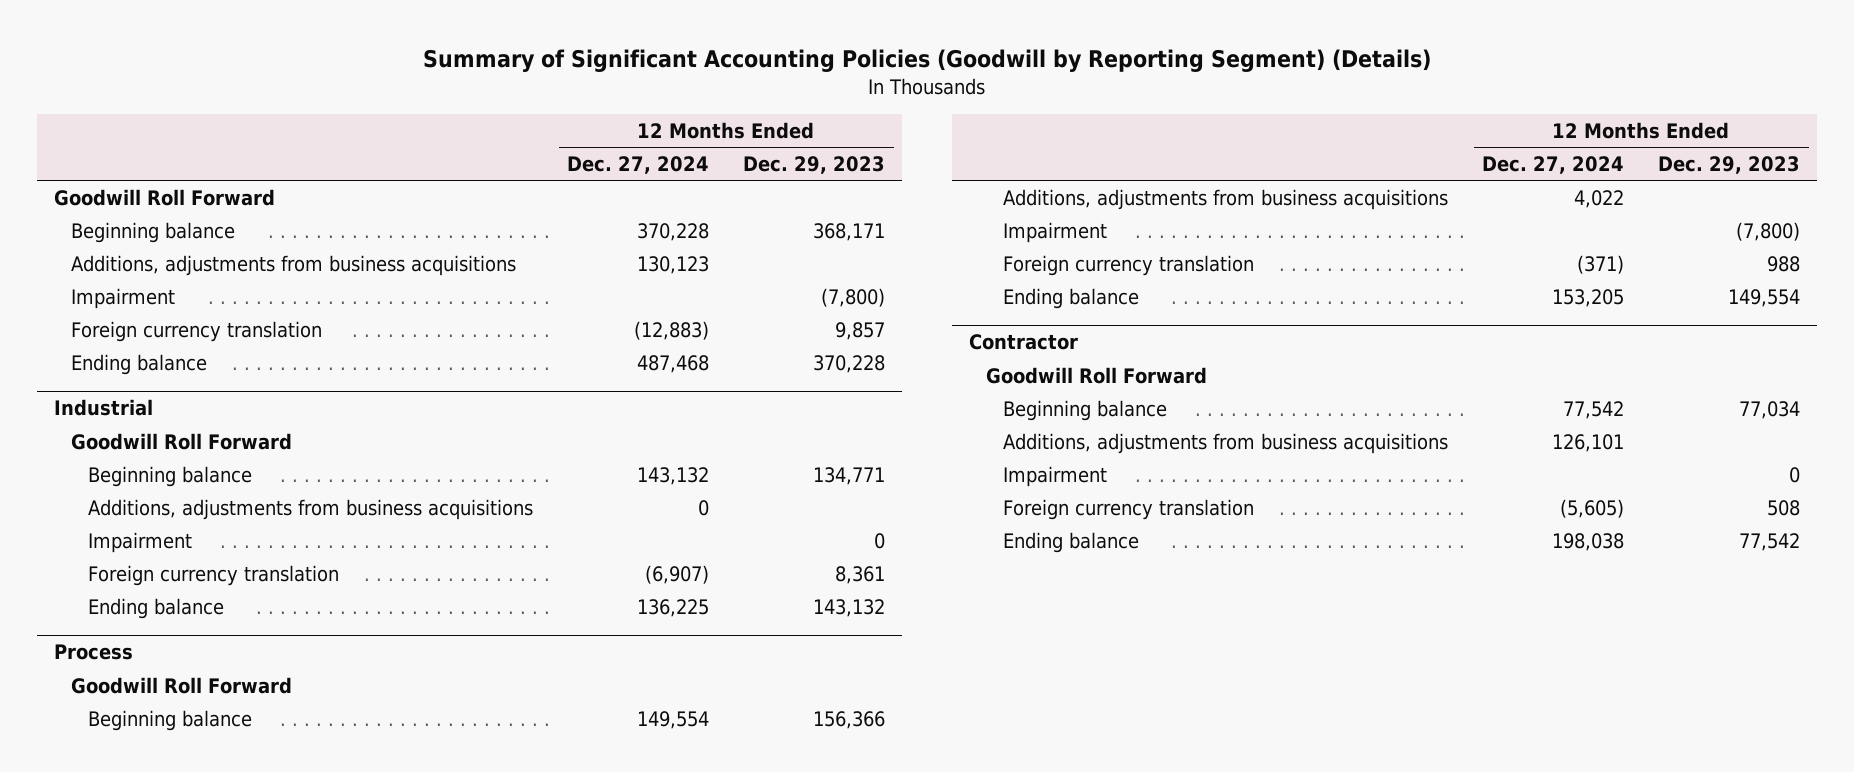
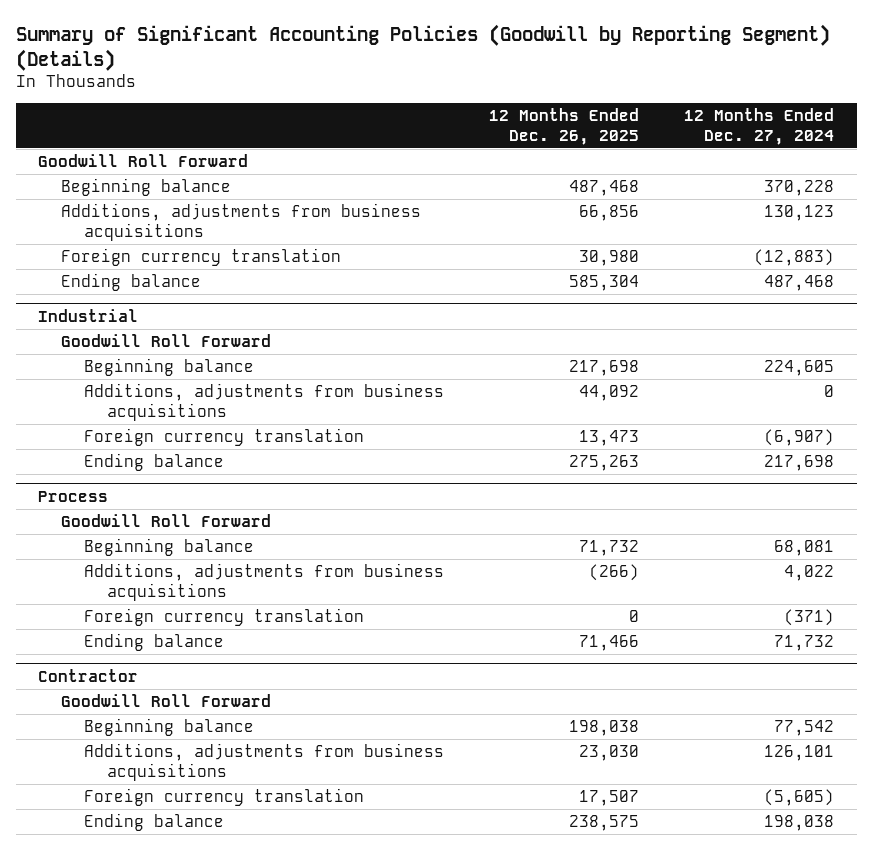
- | 12 Months Ended Dec. 27, 2024 | 12 Months Ended Dec. 29, 2023
+ | 12 Months Ended Dec. 26, 2025 | 12 Months Ended Dec. 27, 2024
- Impairment | | (7,800)
@ Industrial
- Beginning balance | 143,132 | 134,771
+ Beginning balance | 217,698 | 224,605
- Impairment | | 0
- Ending balance | 136,225 | 143,132
+ Ending balance | 275,263 | 217,698
@ Process
- Beginning balance | 149,554 | 156,366
+ Beginning balance | 71,732 | 68,081
- Impairment | | (7,800)
- Ending balance | 153,205 | 149,554
+ Ending balance | 71,466 | 71,732
@ Contractor
- Impairment | | 0

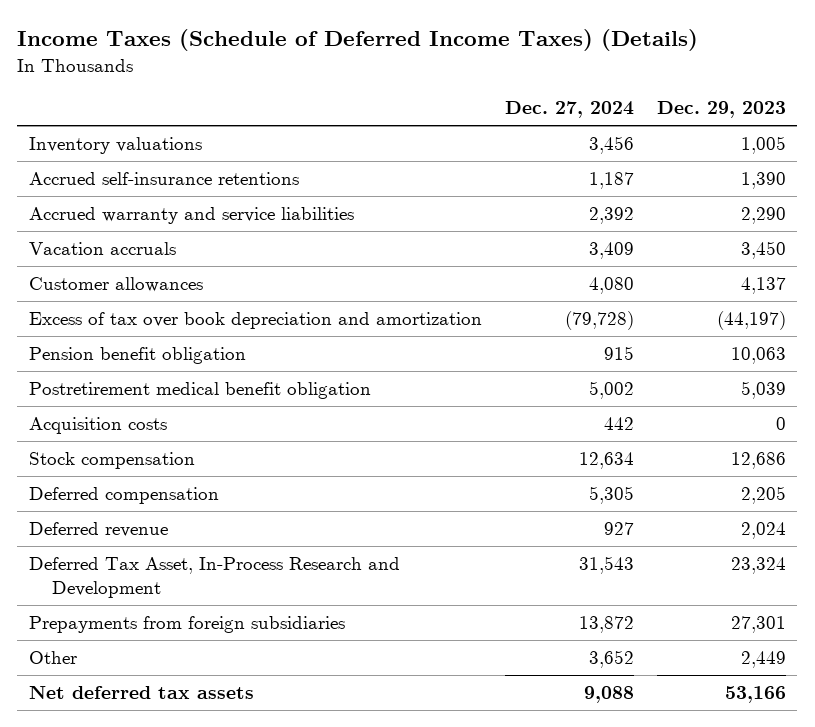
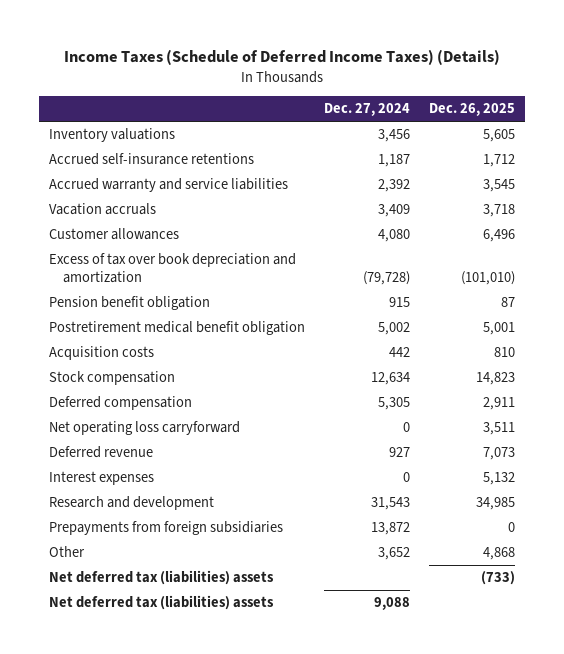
- | Dec. 27, 2024 | Dec. 29, 2023
+ | Dec. 27, 2024 | Dec. 26, 2025
+ Net operating loss carryforward | 0 | 3,511
- Deferred Tax Asset, In-Process Research and Development | 31,543 | 23,324
+ Interest expenses | 0 | 5,132
+ Research and development | 31,543 | 34,985
- Net deferred tax assets | 9,088 | 53,166
+ Net deferred tax (liabilities) assets | | (733)
+ Net deferred tax (liabilities) assets | 9,088 |

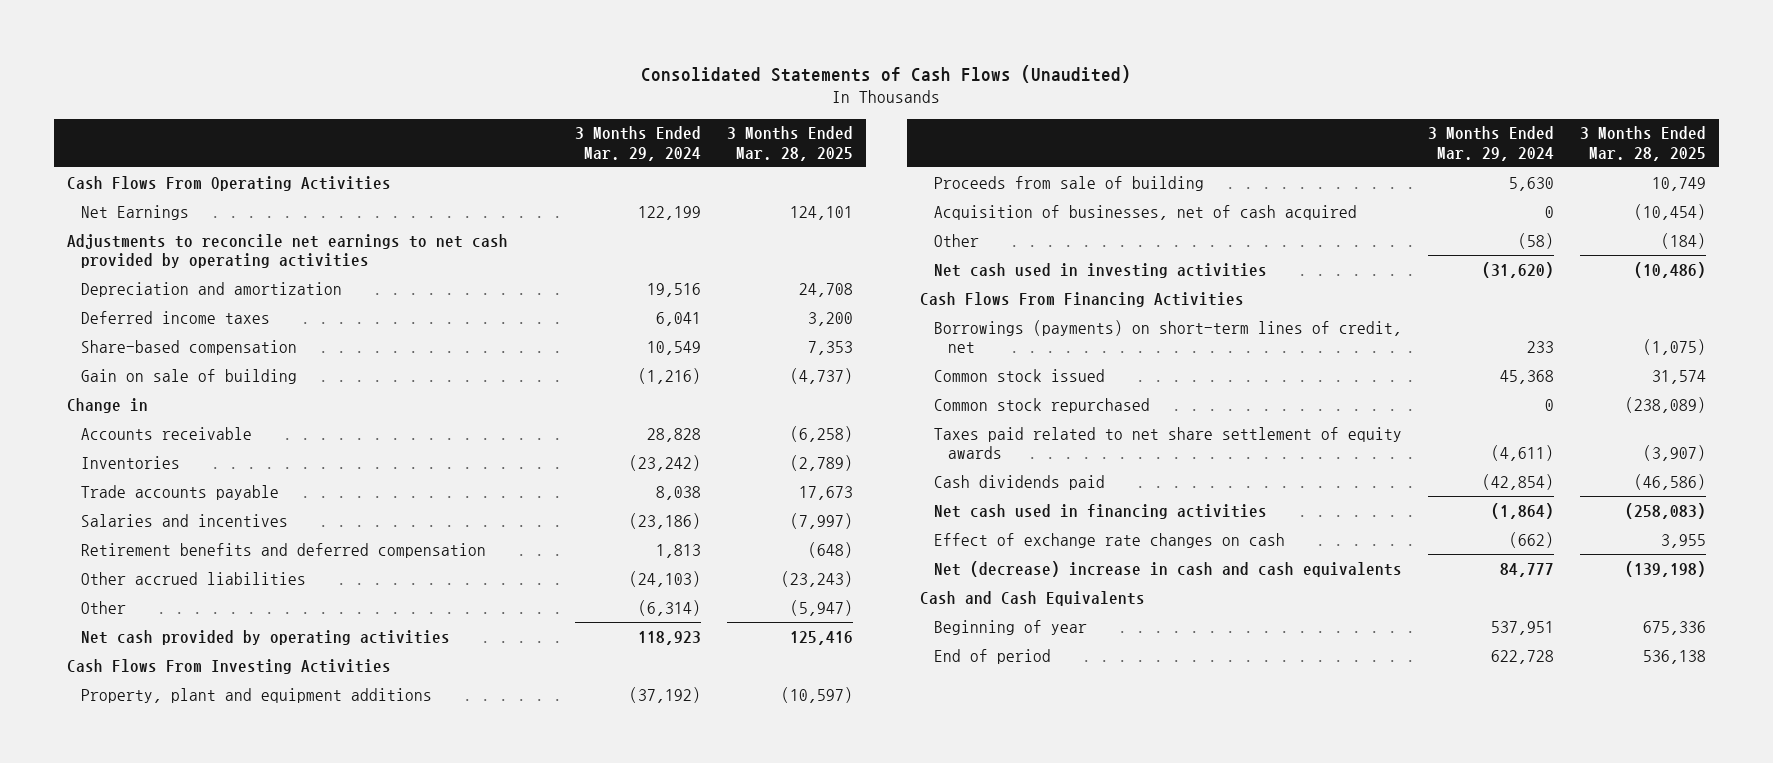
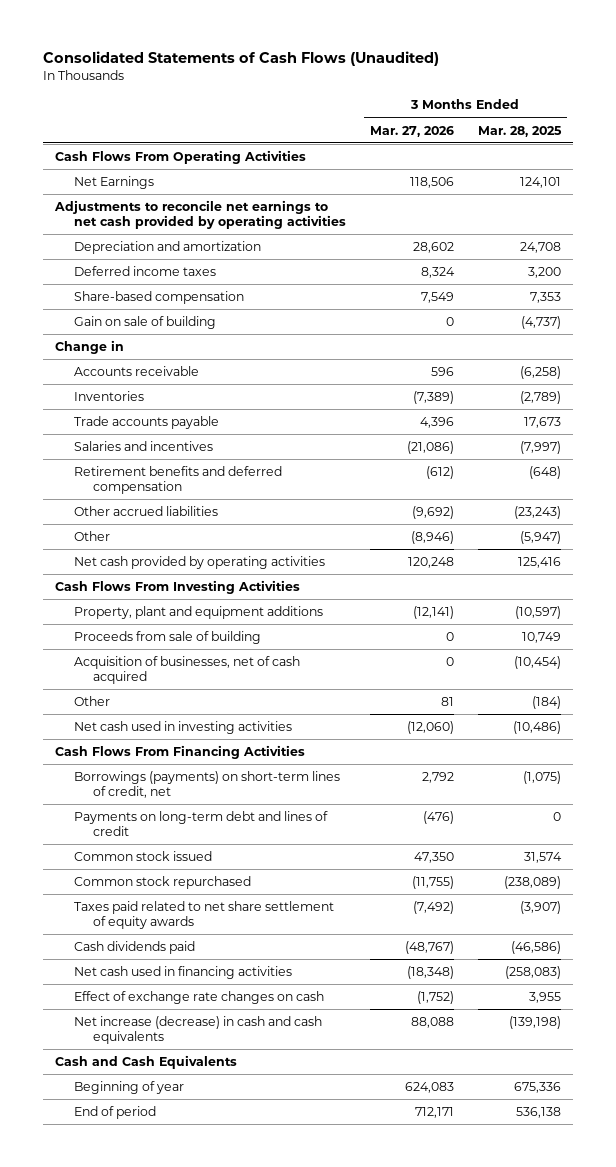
- | 3 Months Ended Mar. 29, 2024 | 3 Months Ended Mar. 28, 2025
+ | 3 Months Ended Mar. 27, 2026 | 3 Months Ended Mar. 28, 2025
+ Payments on long-term debt and lines of credit | (476) | 0
- Net (decrease) increase in cash and cash equivalents | 84,777 | (139,198)
+ Net increase (decrease) in cash and cash equivalents | 88,088 | (139,198)

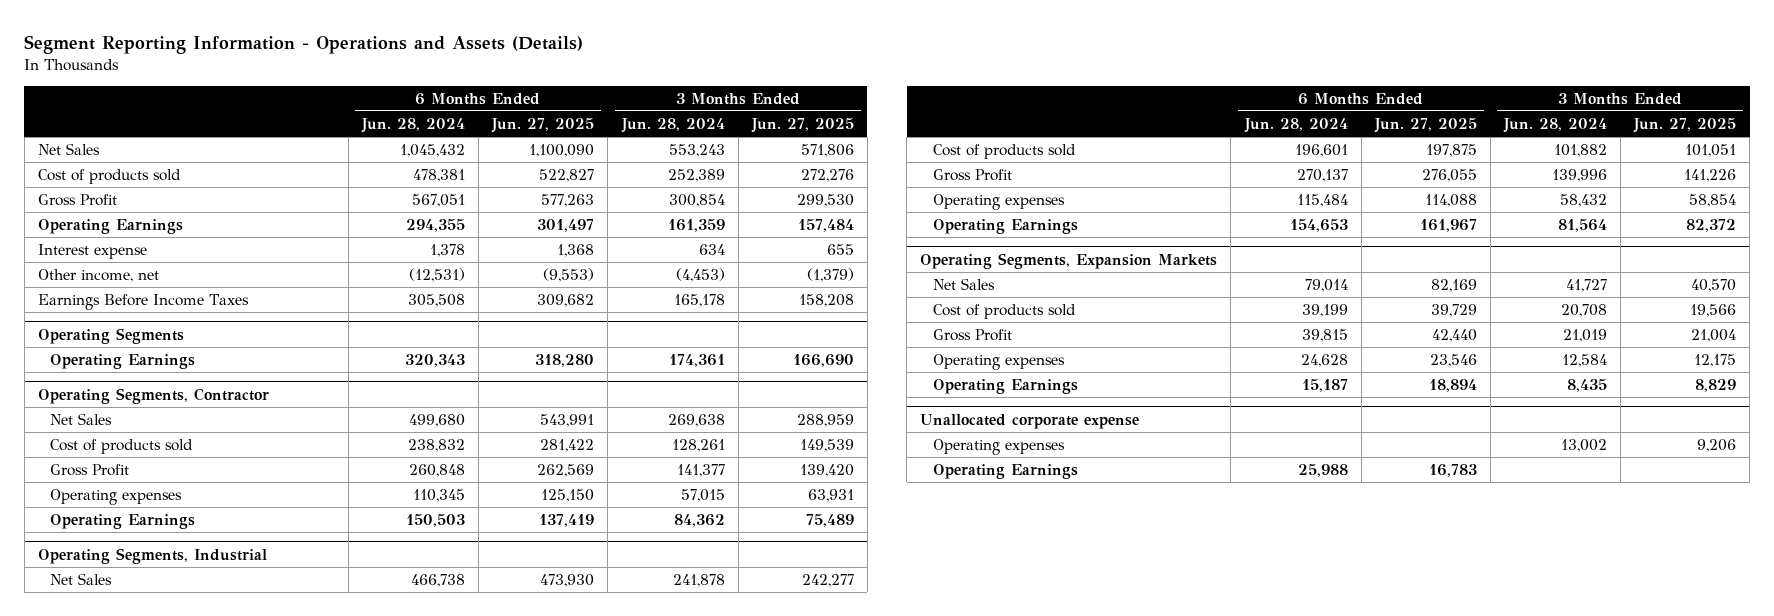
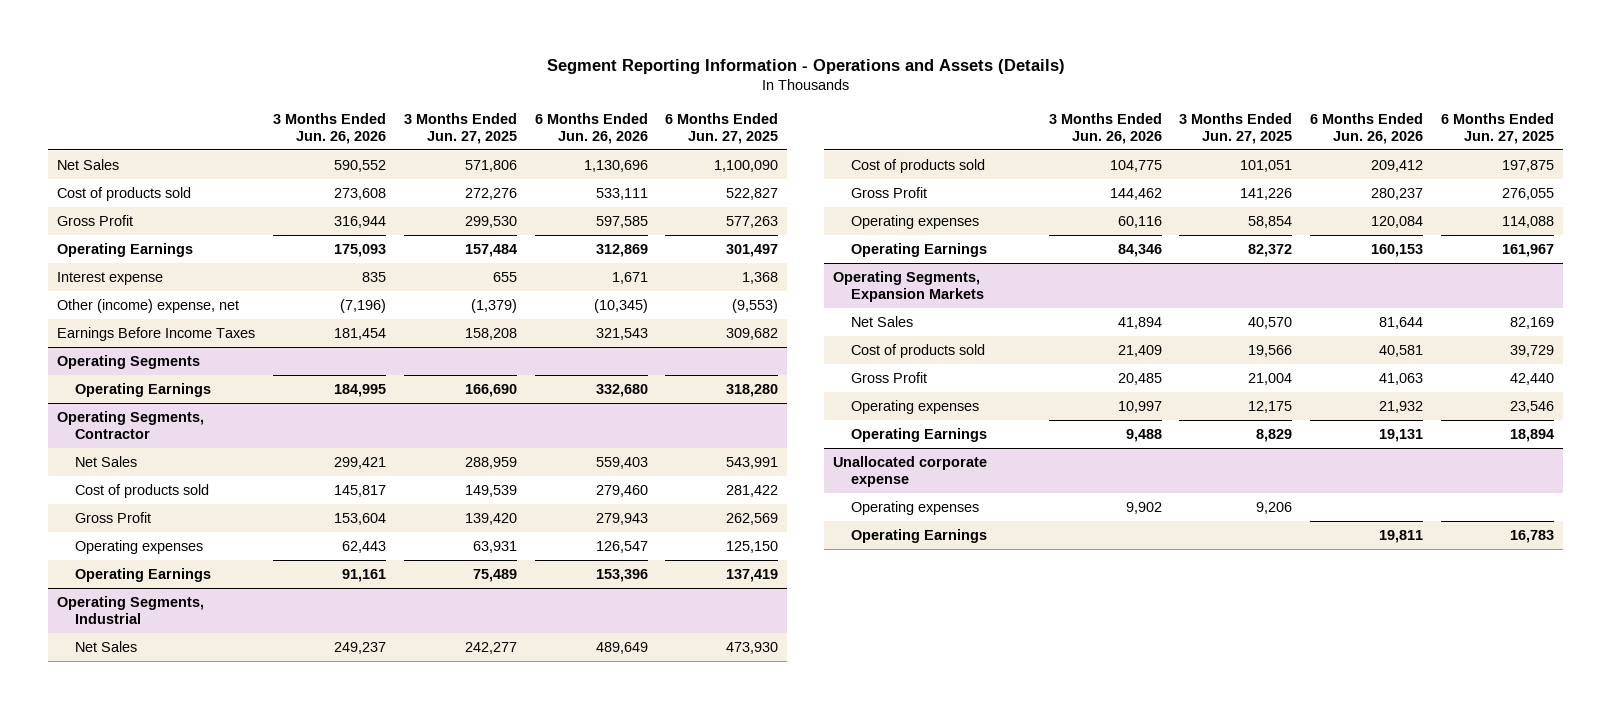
- | 6 Months Ended Jun. 28, 2024 | 6 Months Ended Jun. 27, 2025 | 3 Months Ended Jun. 28, 2024 | 3 Months Ended Jun. 27, 2025
+ | 3 Months Ended Jun. 26, 2026 | 3 Months Ended Jun. 27, 2025 | 6 Months Ended Jun. 26, 2026 | 6 Months Ended Jun. 27, 2025
- Other income, net | (12,531) | (9,553) | (4,453) | (1,379)
+ Other (income) expense, net | (7,196) | (1,379) | (10,345) | (9,553)

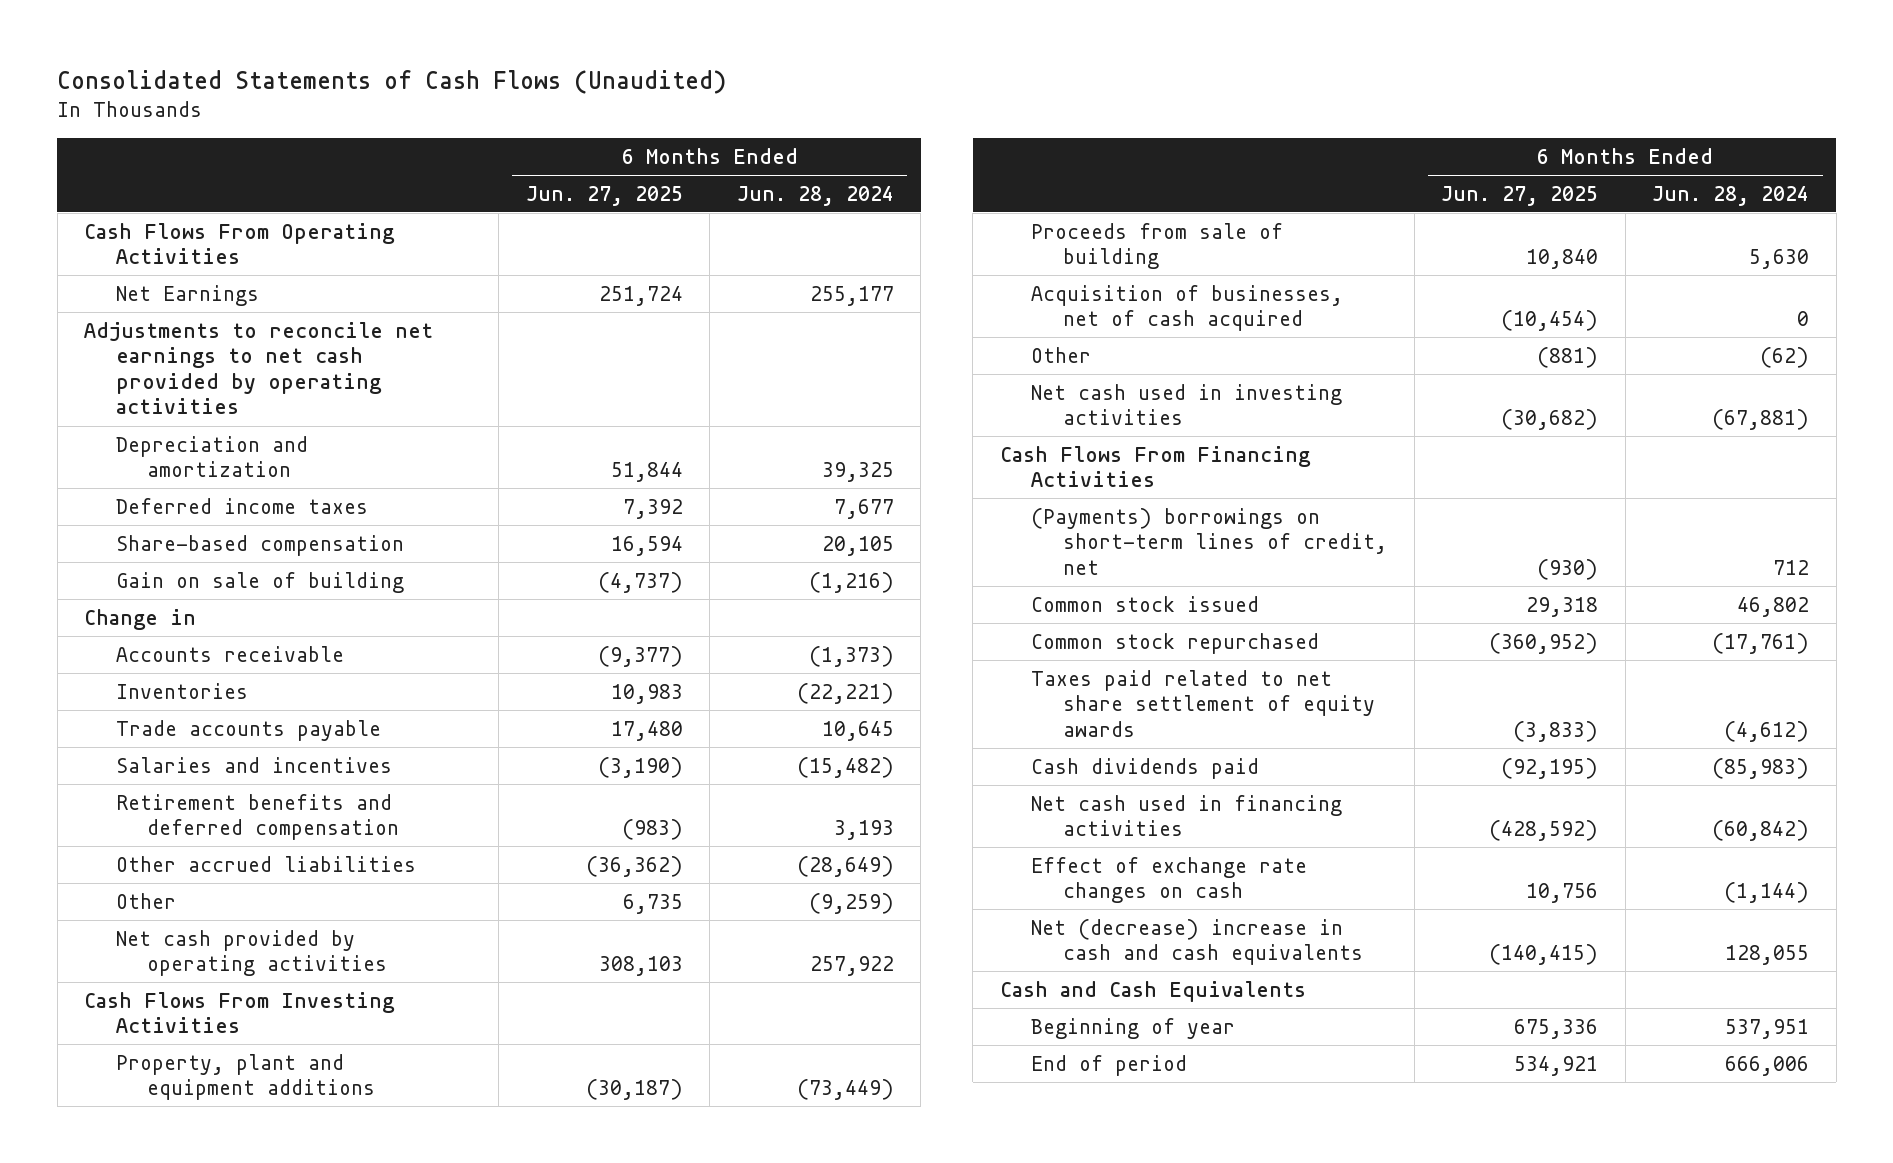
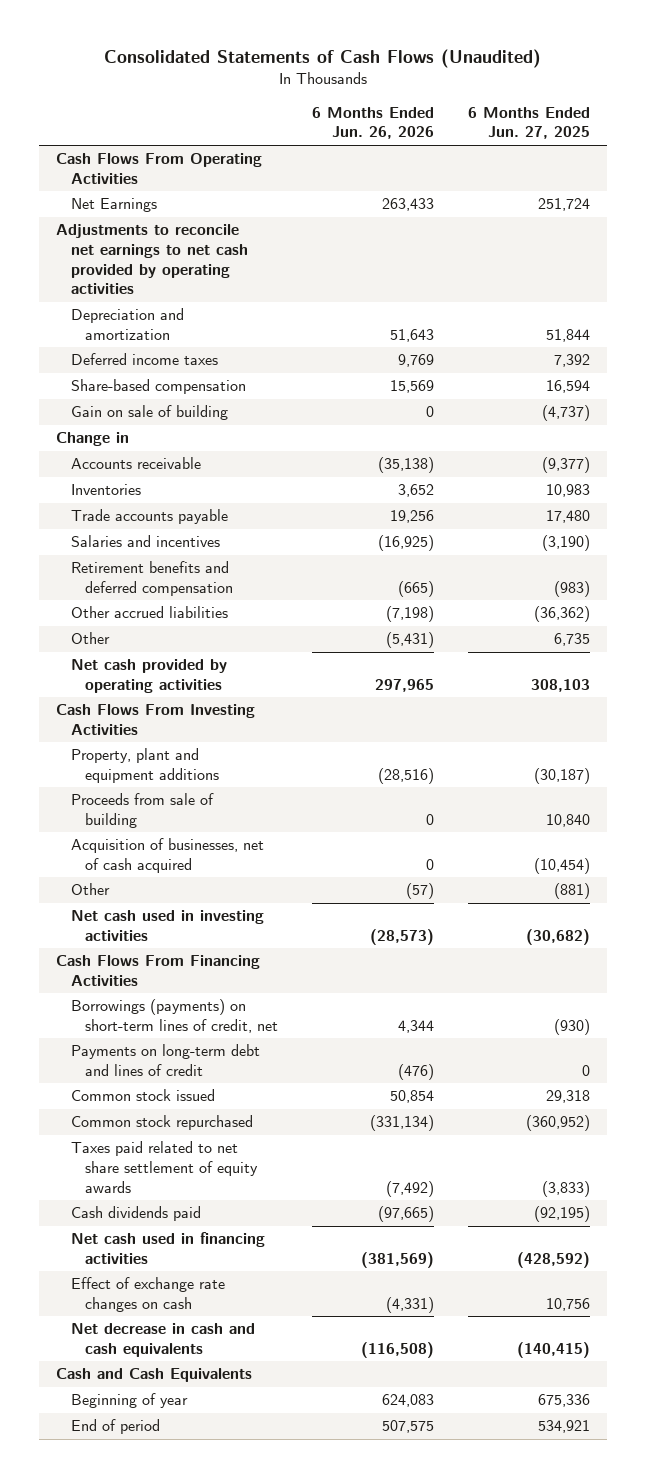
- | 6 Months Ended Jun. 27, 2025 | 6 Months Ended Jun. 28, 2024
+ | 6 Months Ended Jun. 26, 2026 | 6 Months Ended Jun. 27, 2025
- (Payments) borrowings on short-term lines of credit, net | (930) | 712
+ Borrowings (payments) on short-term lines of credit, net | 4,344 | (930)
+ Payments on long-term debt and lines of credit | (476) | 0
- Net (decrease) increase in cash and cash equivalents | (140,415) | 128,055
+ Net decrease in cash and cash equivalents | (116,508) | (140,415)

